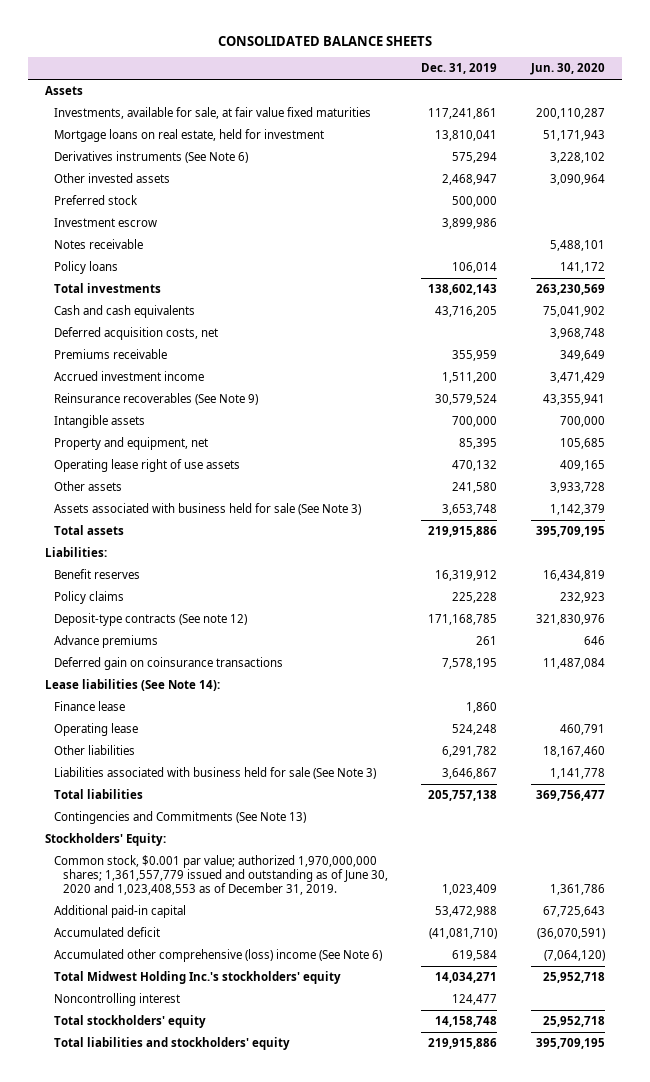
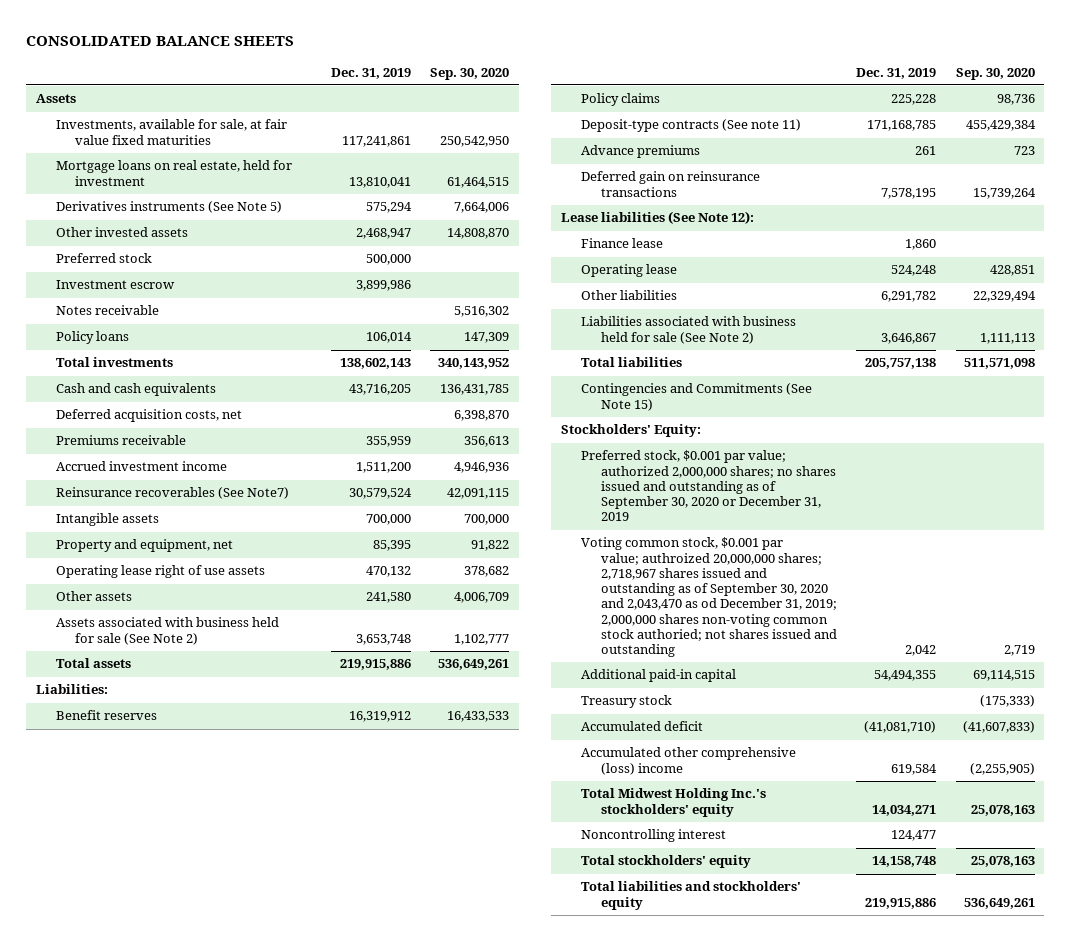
- | Dec. 31, 2019 | Jun. 30, 2020
+ | Dec. 31, 2019 | Sep. 30, 2020
- Derivatives instruments (See Note 6) | 575,294 | 3,228,102
+ Derivatives instruments (See Note 5) | 575,294 | 7,664,006
- Reinsurance recoverables (See Note 9) | 30,579,524 | 43,355,941
+ Reinsurance recoverables (See Note7) | 30,579,524 | 42,091,115
- Assets associated with business held for sale (See Note 3) | 3,653,748 | 1,142,379
+ Assets associated with business held for sale (See Note 2) | 3,653,748 | 1,102,777
- Deposit-type contracts (See note 12) | 171,168,785 | 321,830,976
+ Deposit-type contracts (See note 11) | 171,168,785 | 455,429,384
- Deferred gain on coinsurance transactions | 7,578,195 | 11,487,084
- Lease liabilities (See Note 14):
+ Deferred gain on reinsurance transactions | 7,578,195 | 15,739,264
+ Lease liabilities (See Note 12):
- Liabilities associated with business held for sale (See Note 3) | 3,646,867 | 1,141,778
+ Liabilities associated with business held for sale (See Note 2) | 3,646,867 | 1,111,113
- Contingencies and Commitments (See Note 13)
+ Contingencies and Commitments (See Note 15)
- Common stock, $0.001 par value; authorized 1,970,000,000 shares; 1,361,557,779 issued and outstanding as of June 30, 2020 and 1,023,408,553 as of December 31, 2019. | 1,023,409 | 1,361,786
- Additional paid-in capital | 53,472,988 | 67,725,643
+ Preferred stock, $0.001 par value; authorized 2,000,000 shares; no shares issued and outstanding as of September 30, 2020 or December 31, 2019
+ Voting common stock, $0.001 par value; authroized 20,000,000 shares; 2,718,967 shares issued and outstanding as of September 30, 2020 and 2,043,470 as od December 31, 2019; 2,000,000 shares non-voting common stock authoried; not shares issued and outstanding | 2,042 | 2,719
+ Additional paid-in capital | 54,494,355 | 69,114,515
+ Treasury stock | | (175,333)
- Accumulated other comprehensive (loss) income (See Note 6) | 619,584 | (7,064,120)
+ Accumulated other comprehensive (loss) income | 619,584 | (2,255,905)

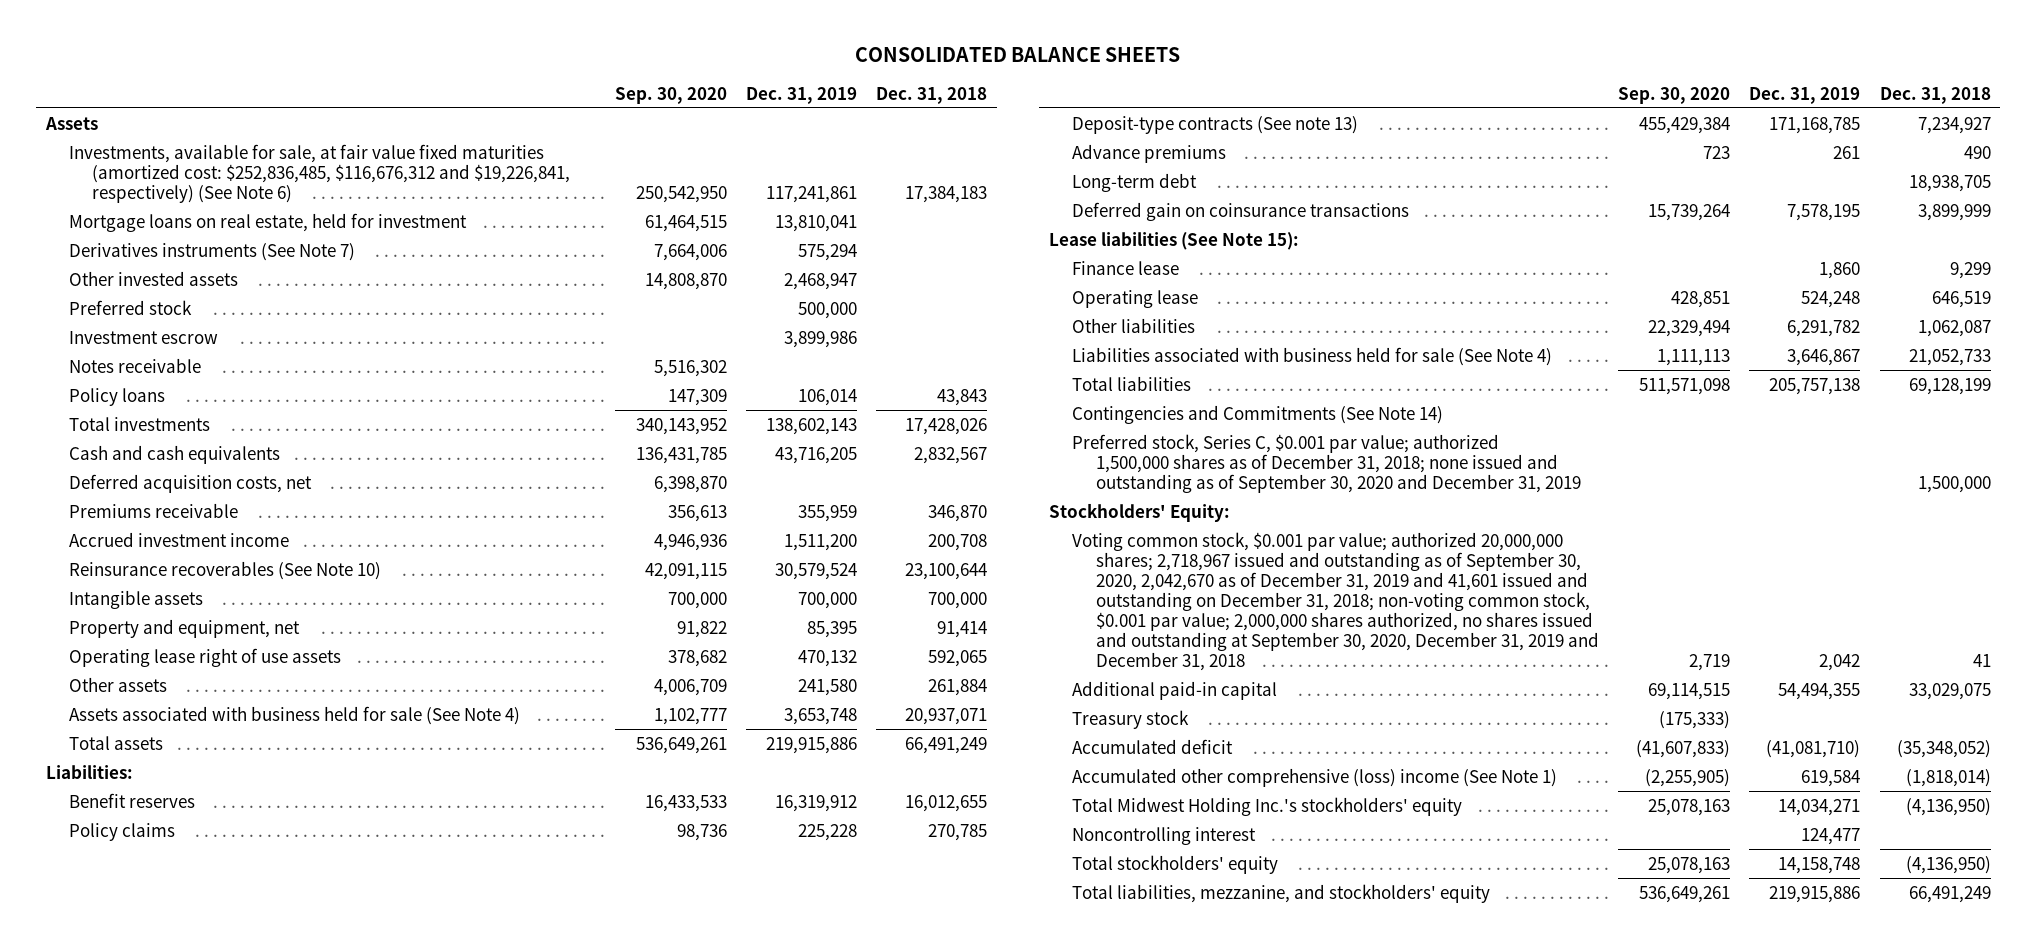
- | Dec. 31, 2019 | Sep. 30, 2020
+ | Sep. 30, 2020 | Dec. 31, 2019 | Dec. 31, 2018
- Investments, available for sale, at fair value fixed maturities | 117,241,861 | 250,542,950
+ Investments, available for sale, at fair value fixed maturities (amortized cost: $252,836,485, $116,676,312 and $19,226,841, respectively) (See Note 6) | 250,542,950 | 117,241,861 | 17,384,183
- Derivatives instruments (See Note 5) | 575,294 | 7,664,006
+ Derivatives instruments (See Note 7) | 7,664,006 | 575,294 |
- Reinsurance recoverables (See Note7) | 30,579,524 | 42,091,115
+ Reinsurance recoverables (See Note 10) | 42,091,115 | 30,579,524 | 23,100,644
- Assets associated with business held for sale (See Note 2) | 3,653,748 | 1,102,777
+ Assets associated with business held for sale (See Note 4) | 1,102,777 | 3,653,748 | 20,937,071
- Deposit-type contracts (See note 11) | 171,168,785 | 455,429,384
+ Deposit-type contracts (See note 13) | 455,429,384 | 171,168,785 | 7,234,927
- Deferred gain on reinsurance transactions | 7,578,195 | 15,739,264
- Lease liabilities (See Note 12):
+ Long-term debt | | | 18,938,705
+ Deferred gain on coinsurance transactions | 15,739,264 | 7,578,195 | 3,899,999
+ Lease liabilities (See Note 15):
- Liabilities associated with business held for sale (See Note 2) | 3,646,867 | 1,111,113
+ Liabilities associated with business held for sale (See Note 4) | 1,111,113 | 3,646,867 | 21,052,733
- Contingencies and Commitments (See Note 15)
+ Contingencies and Commitments (See Note 14)
+ Preferred stock, Series C, $0.001 par value; authorized 1,500,000 shares as of December 31, 2018; none issued and outstanding as of September 30, 2020 and December 31, 2019 | | | 1,500,000
- Preferred stock, $0.001 par value; authorized 2,000,000 shares; no shares issued and outstanding as of September 30, 2020 or December 31, 2019
- Voting common stock, $0.001 par value; authroized 20,000,000 shares; 2,718,967 shares issued and outstanding as of September 30, 2020 and 2,043,470 as od December 31, 2019; 2,000,000 shares non-voting common stock authoried; not shares issued and outstanding | 2,042 | 2,719
+ Voting common stock, $0.001 par value; authorized 20,000,000 shares; 2,718,967 issued and outstanding as of September 30, 2020, 2,042,670 as of December 31, 2019 and 41,601 issued and outstanding on December 31, 2018; non-voting common stock, $0.001 par value; 2,000,000 shares authorized, no shares issued and outstanding at September 30, 2020, December 31, 2019 and December 31, 2018 | 2,719 | 2,042 | 41
- Accumulated other comprehensive (loss) income | 619,584 | (2,255,905)
+ Accumulated other comprehensive (loss) income (See Note 1) | (2,255,905) | 619,584 | (1,818,014)
- Total liabilities and stockholders' equity | 219,915,886 | 536,649,261
+ Total liabilities, mezzanine, and stockholders' equity | 536,649,261 | 219,915,886 | 66,491,249

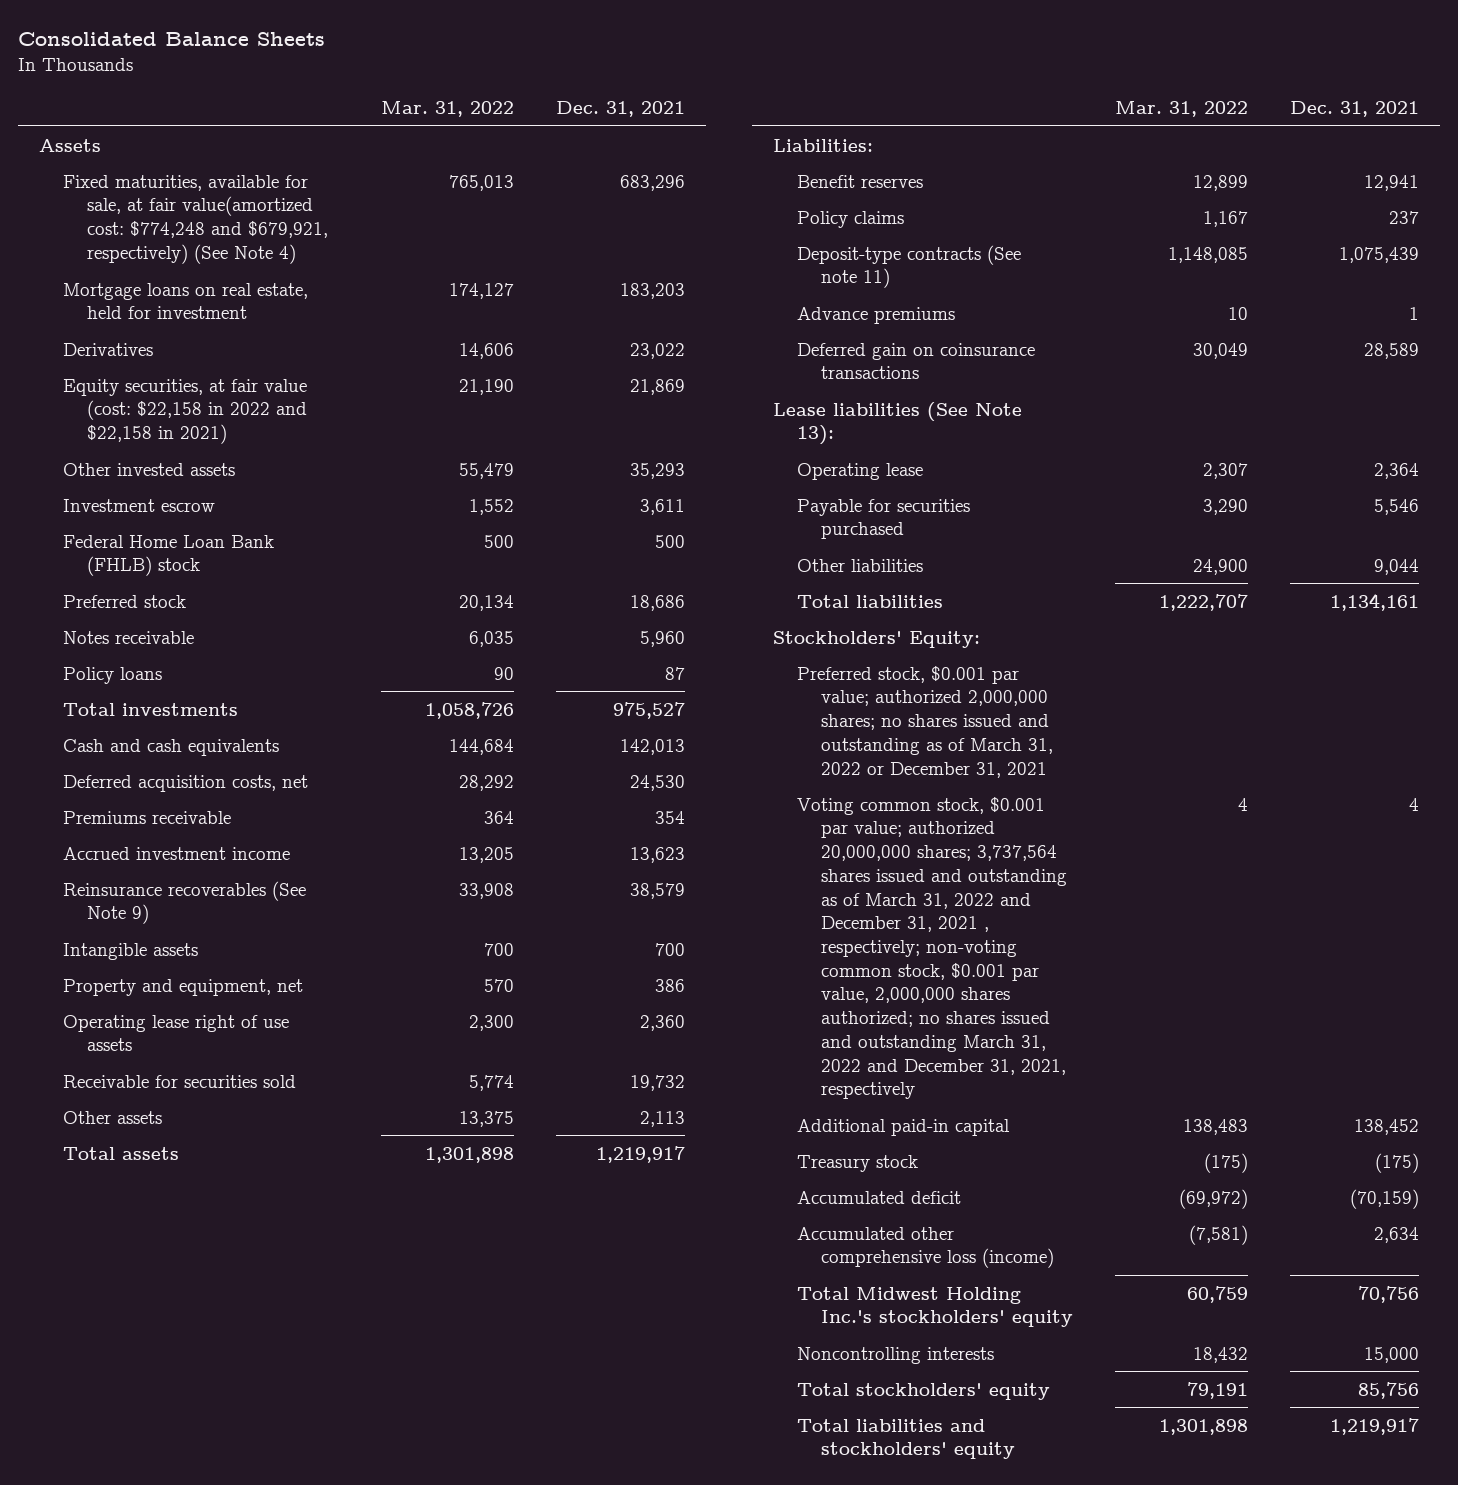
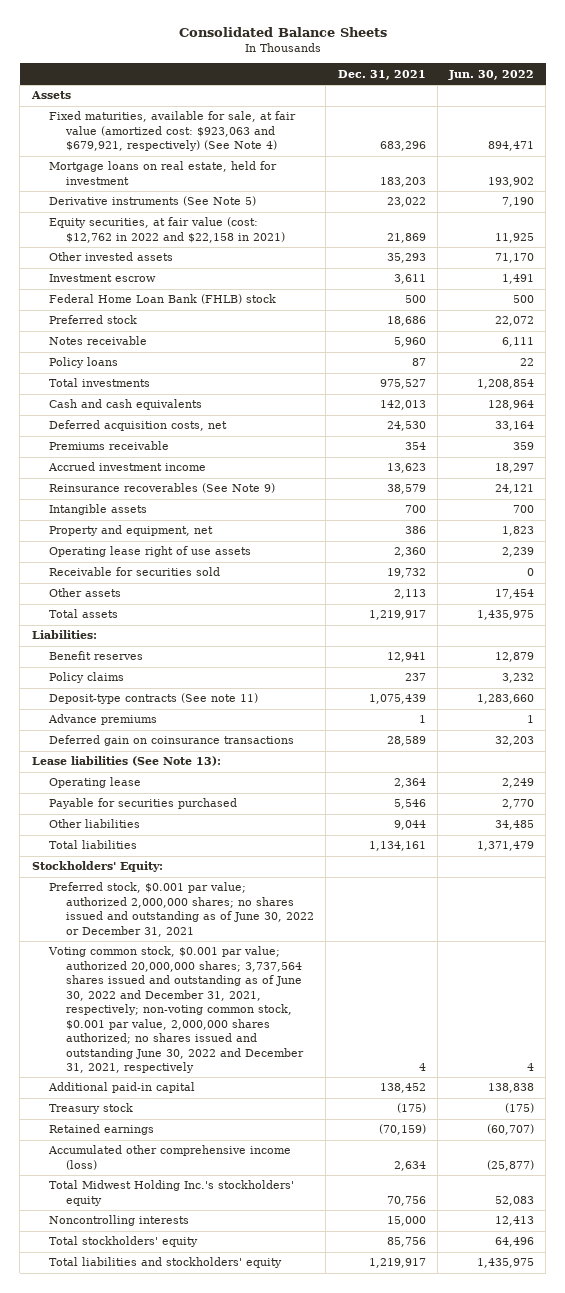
- | Mar. 31, 2022 | Dec. 31, 2021
+ | Dec. 31, 2021 | Jun. 30, 2022
- Fixed maturities, available for sale, at fair value(amortized cost: $774,248 and $679,921, respectively) (See Note 4) | 765,013 | 683,296
+ Fixed maturities, available for sale, at fair value (amortized cost: $923,063 and $679,921, respectively) (See Note 4) | 683,296 | 894,471
- Derivatives | 14,606 | 23,022
- Equity securities, at fair value (cost: $22,158 in 2022 and $22,158 in 2021) | 21,190 | 21,869
+ Derivative instruments (See Note 5) | 23,022 | 7,190
+ Equity securities, at fair value (cost: $12,762 in 2022 and $22,158 in 2021) | 21,869 | 11,925
- Preferred stock, $0.001 par value; authorized 2,000,000 shares; no shares issued and outstanding as of March 31, 2022 or December 31, 2021
- Voting common stock, $0.001 par value; authorized 20,000,000 shares; 3,737,564 shares issued and outstanding as of March 31, 2022 and December 31, 2021 , respectively; non-voting common stock, $0.001 par value, 2,000,000 shares authorized; no shares issued and outstanding March 31, 2022 and December 31, 2021, respectively | 4 | 4
+ Preferred stock, $0.001 par value; authorized 2,000,000 shares; no shares issued and outstanding as of June 30, 2022 or December 31, 2021
+ Voting common stock, $0.001 par value; authorized 20,000,000 shares; 3,737,564 shares issued and outstanding as of June 30, 2022 and December 31, 2021, respectively; non-voting common stock, $0.001 par value, 2,000,000 shares authorized; no shares issued and outstanding June 30, 2022 and December 31, 2021, respectively | 4 | 4
- Accumulated deficit | (69,972) | (70,159)
- Accumulated other comprehensive loss (income) | (7,581) | 2,634
+ Retained earnings | (70,159) | (60,707)
+ Accumulated other comprehensive income (loss) | 2,634 | (25,877)

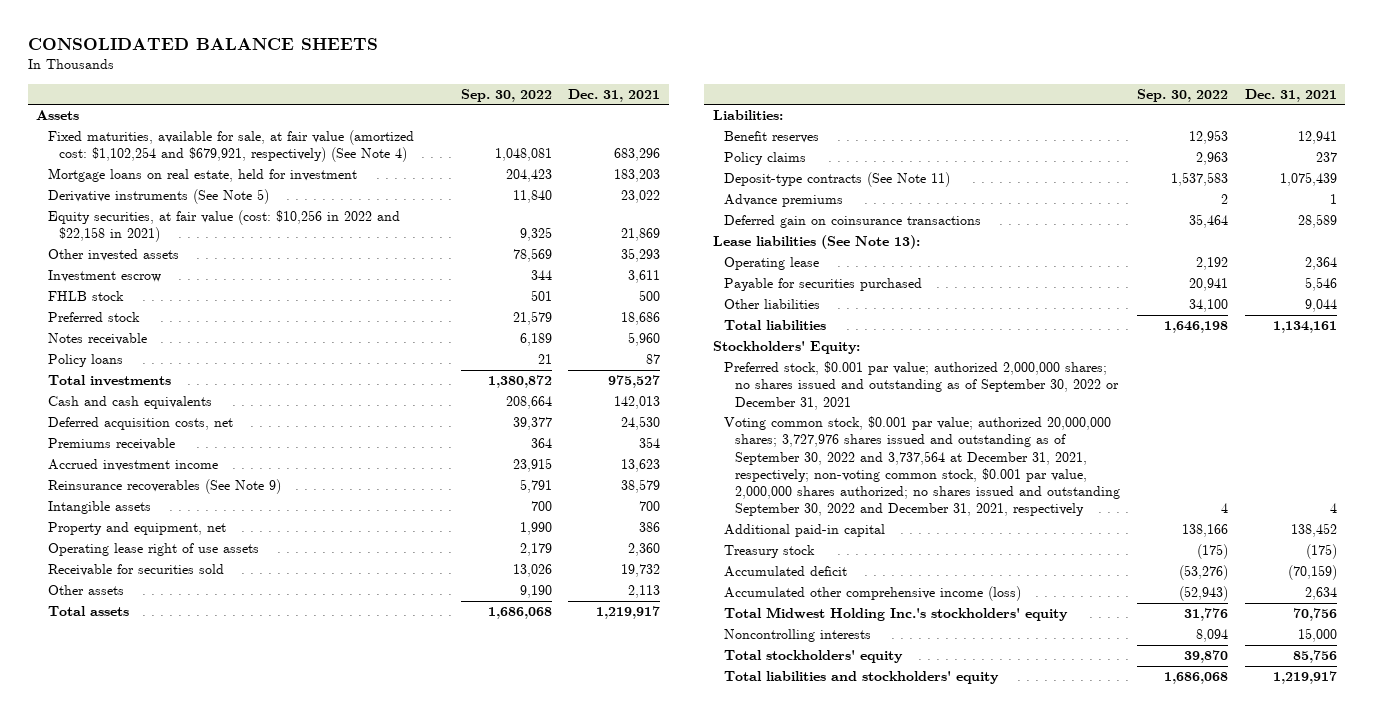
- Consolidated Balance Sheets
+ CONSOLIDATED BALANCE SHEETS
- | Dec. 31, 2021 | Jun. 30, 2022
+ | Sep. 30, 2022 | Dec. 31, 2021
- Fixed maturities, available for sale, at fair value (amortized cost: $923,063 and $679,921, respectively) (See Note 4) | 683,296 | 894,471
+ Fixed maturities, available for sale, at fair value (amortized cost: $1,102,254 and $679,921, respectively) (See Note 4) | 1,048,081 | 683,296
- Equity securities, at fair value (cost: $12,762 in 2022 and $22,158 in 2021) | 21,869 | 11,925
+ Equity securities, at fair value (cost: $10,256 in 2022 and $22,158 in 2021) | 9,325 | 21,869
- Federal Home Loan Bank (FHLB) stock | 500 | 500
+ FHLB stock | 501 | 500
- Deposit-type contracts (See note 11) | 1,075,439 | 1,283,660
+ Deposit-type contracts (See Note 11) | 1,537,583 | 1,075,439
- Preferred stock, $0.001 par value; authorized 2,000,000 shares; no shares issued and outstanding as of June 30, 2022 or December 31, 2021
- Voting common stock, $0.001 par value; authorized 20,000,000 shares; 3,737,564 shares issued and outstanding as of June 30, 2022 and December 31, 2021, respectively; non-voting common stock, $0.001 par value, 2,000,000 shares authorized; no shares issued and outstanding June 30, 2022 and December 31, 2021, respectively | 4 | 4
+ Preferred stock, $0.001 par value; authorized 2,000,000 shares; no shares issued and outstanding as of September 30, 2022 or December 31, 2021
+ Voting common stock, $0.001 par value; authorized 20,000,000 shares; 3,727,976 shares issued and outstanding as of September 30, 2022 and 3,737,564 at December 31, 2021, respectively; non-voting common stock, $0.001 par value, 2,000,000 shares authorized; no shares issued and outstanding September 30, 2022 and December 31, 2021, respectively | 4 | 4
- Retained earnings | (70,159) | (60,707)
+ Accumulated deficit | (53,276) | (70,159)

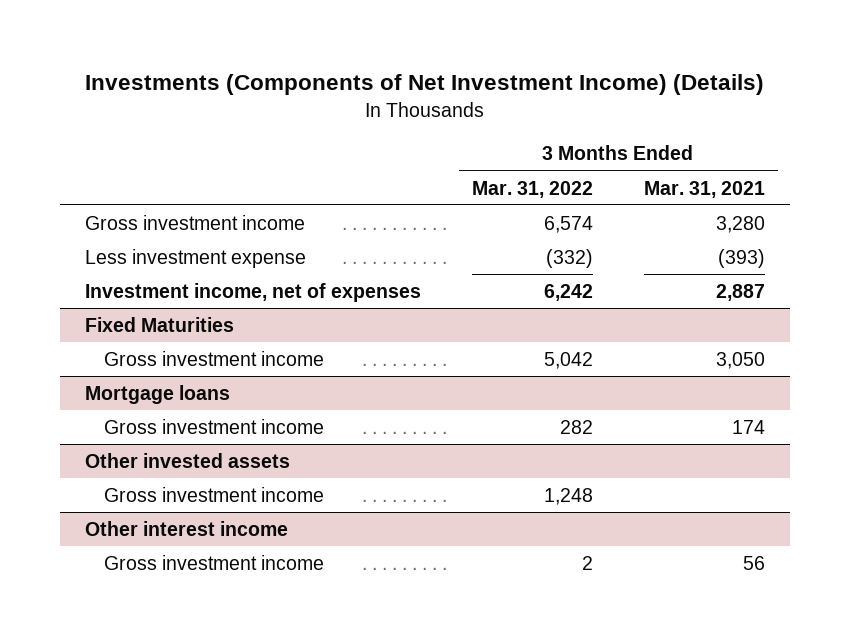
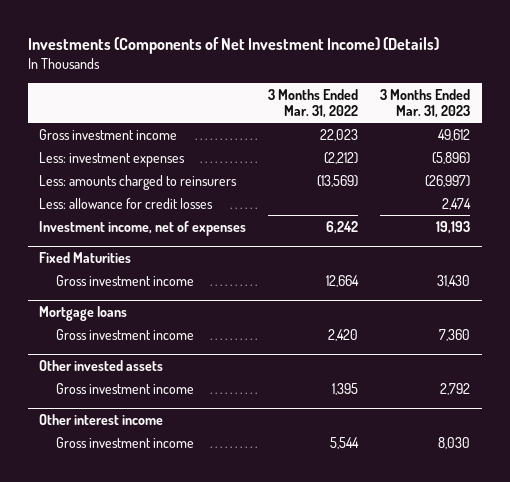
- | 3 Months Ended Mar. 31, 2022 | 3 Months Ended Mar. 31, 2021
+ | 3 Months Ended Mar. 31, 2022 | 3 Months Ended Mar. 31, 2023
- Gross investment income | 6,574 | 3,280
- Less investment expense | (332) | (393)
+ Gross investment income | 22,023 | 49,612
+ Less: investment expenses | (2,212) | (5,896)
+ Less: amounts charged to reinsurers | (13,569) | (26,997)
+ Less: allowance for credit losses | | 2,474
@ Fixed Maturities
- Gross investment income | 5,042 | 3,050
+ Gross investment income | 12,664 | 31,430
@ Mortgage loans
- Gross investment income | 282 | 174
+ Gross investment income | 2,420 | 7,360
@ Other invested assets
- Gross investment income | 1,248 |
+ Gross investment income | 1,395 | 2,792
@ Other interest income
- Gross investment income | 2 | 56
+ Gross investment income | 5,544 | 8,030

